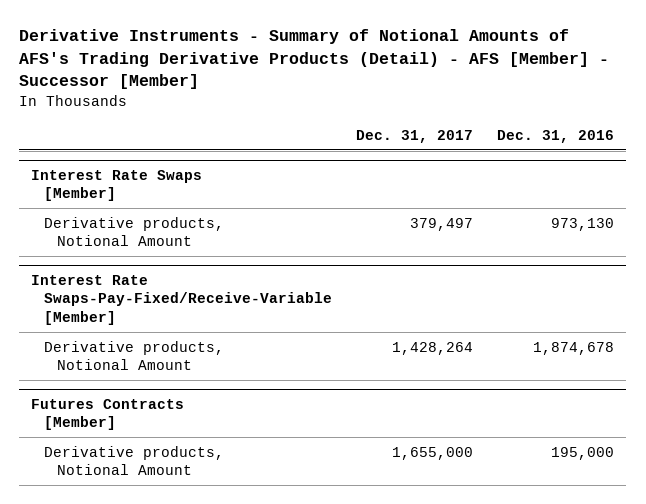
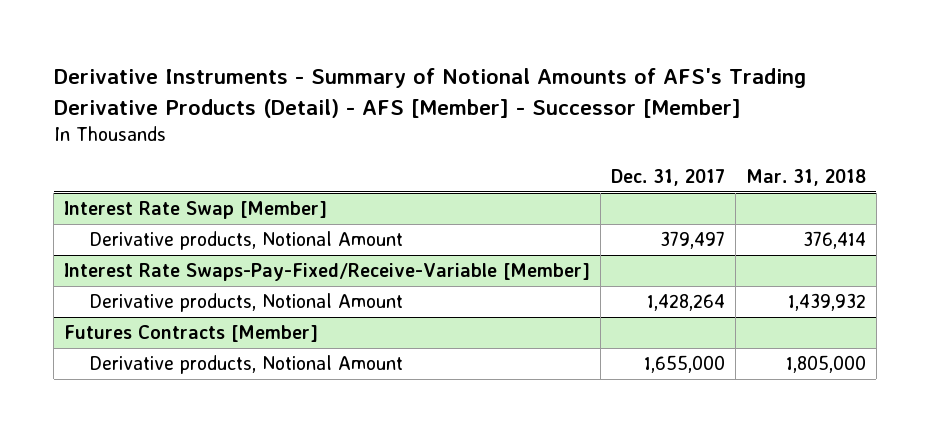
- | Dec. 31, 2017 | Dec. 31, 2016
+ | Dec. 31, 2017 | Mar. 31, 2018
- Interest Rate Swaps [Member]
+ Interest Rate Swap [Member]

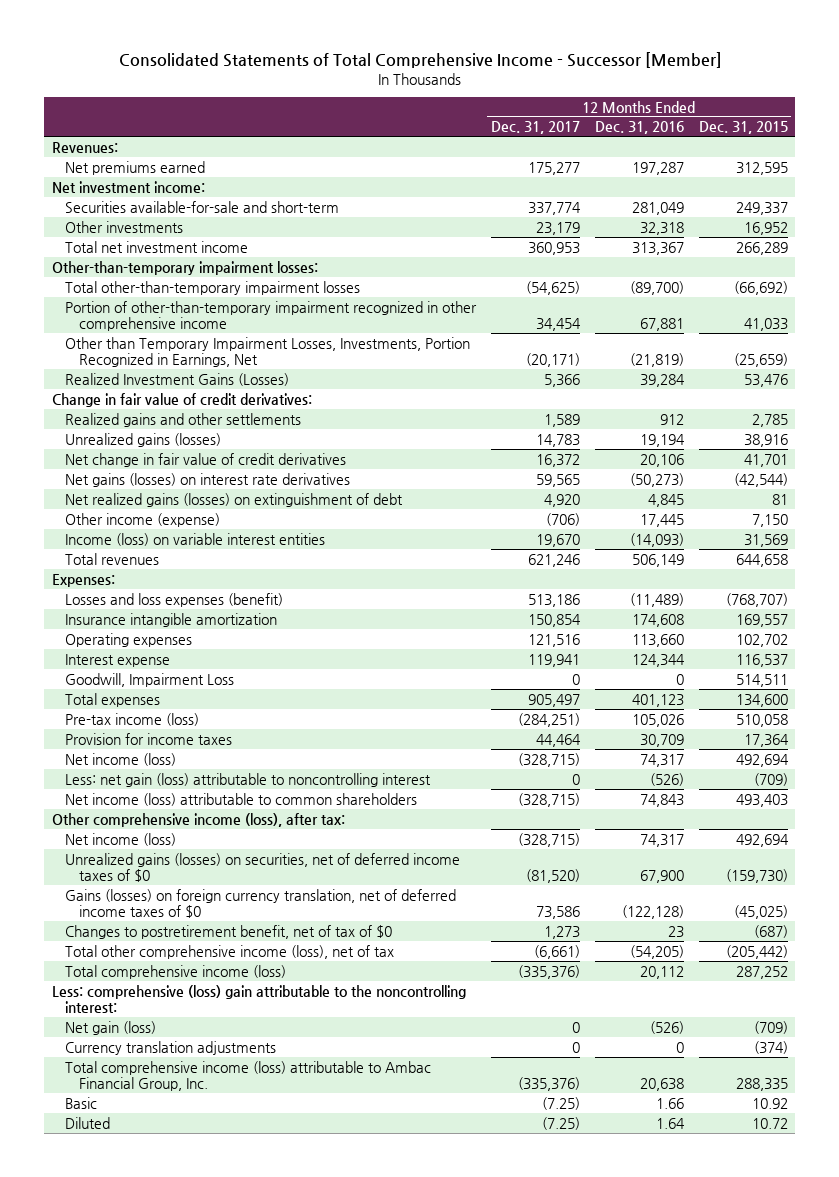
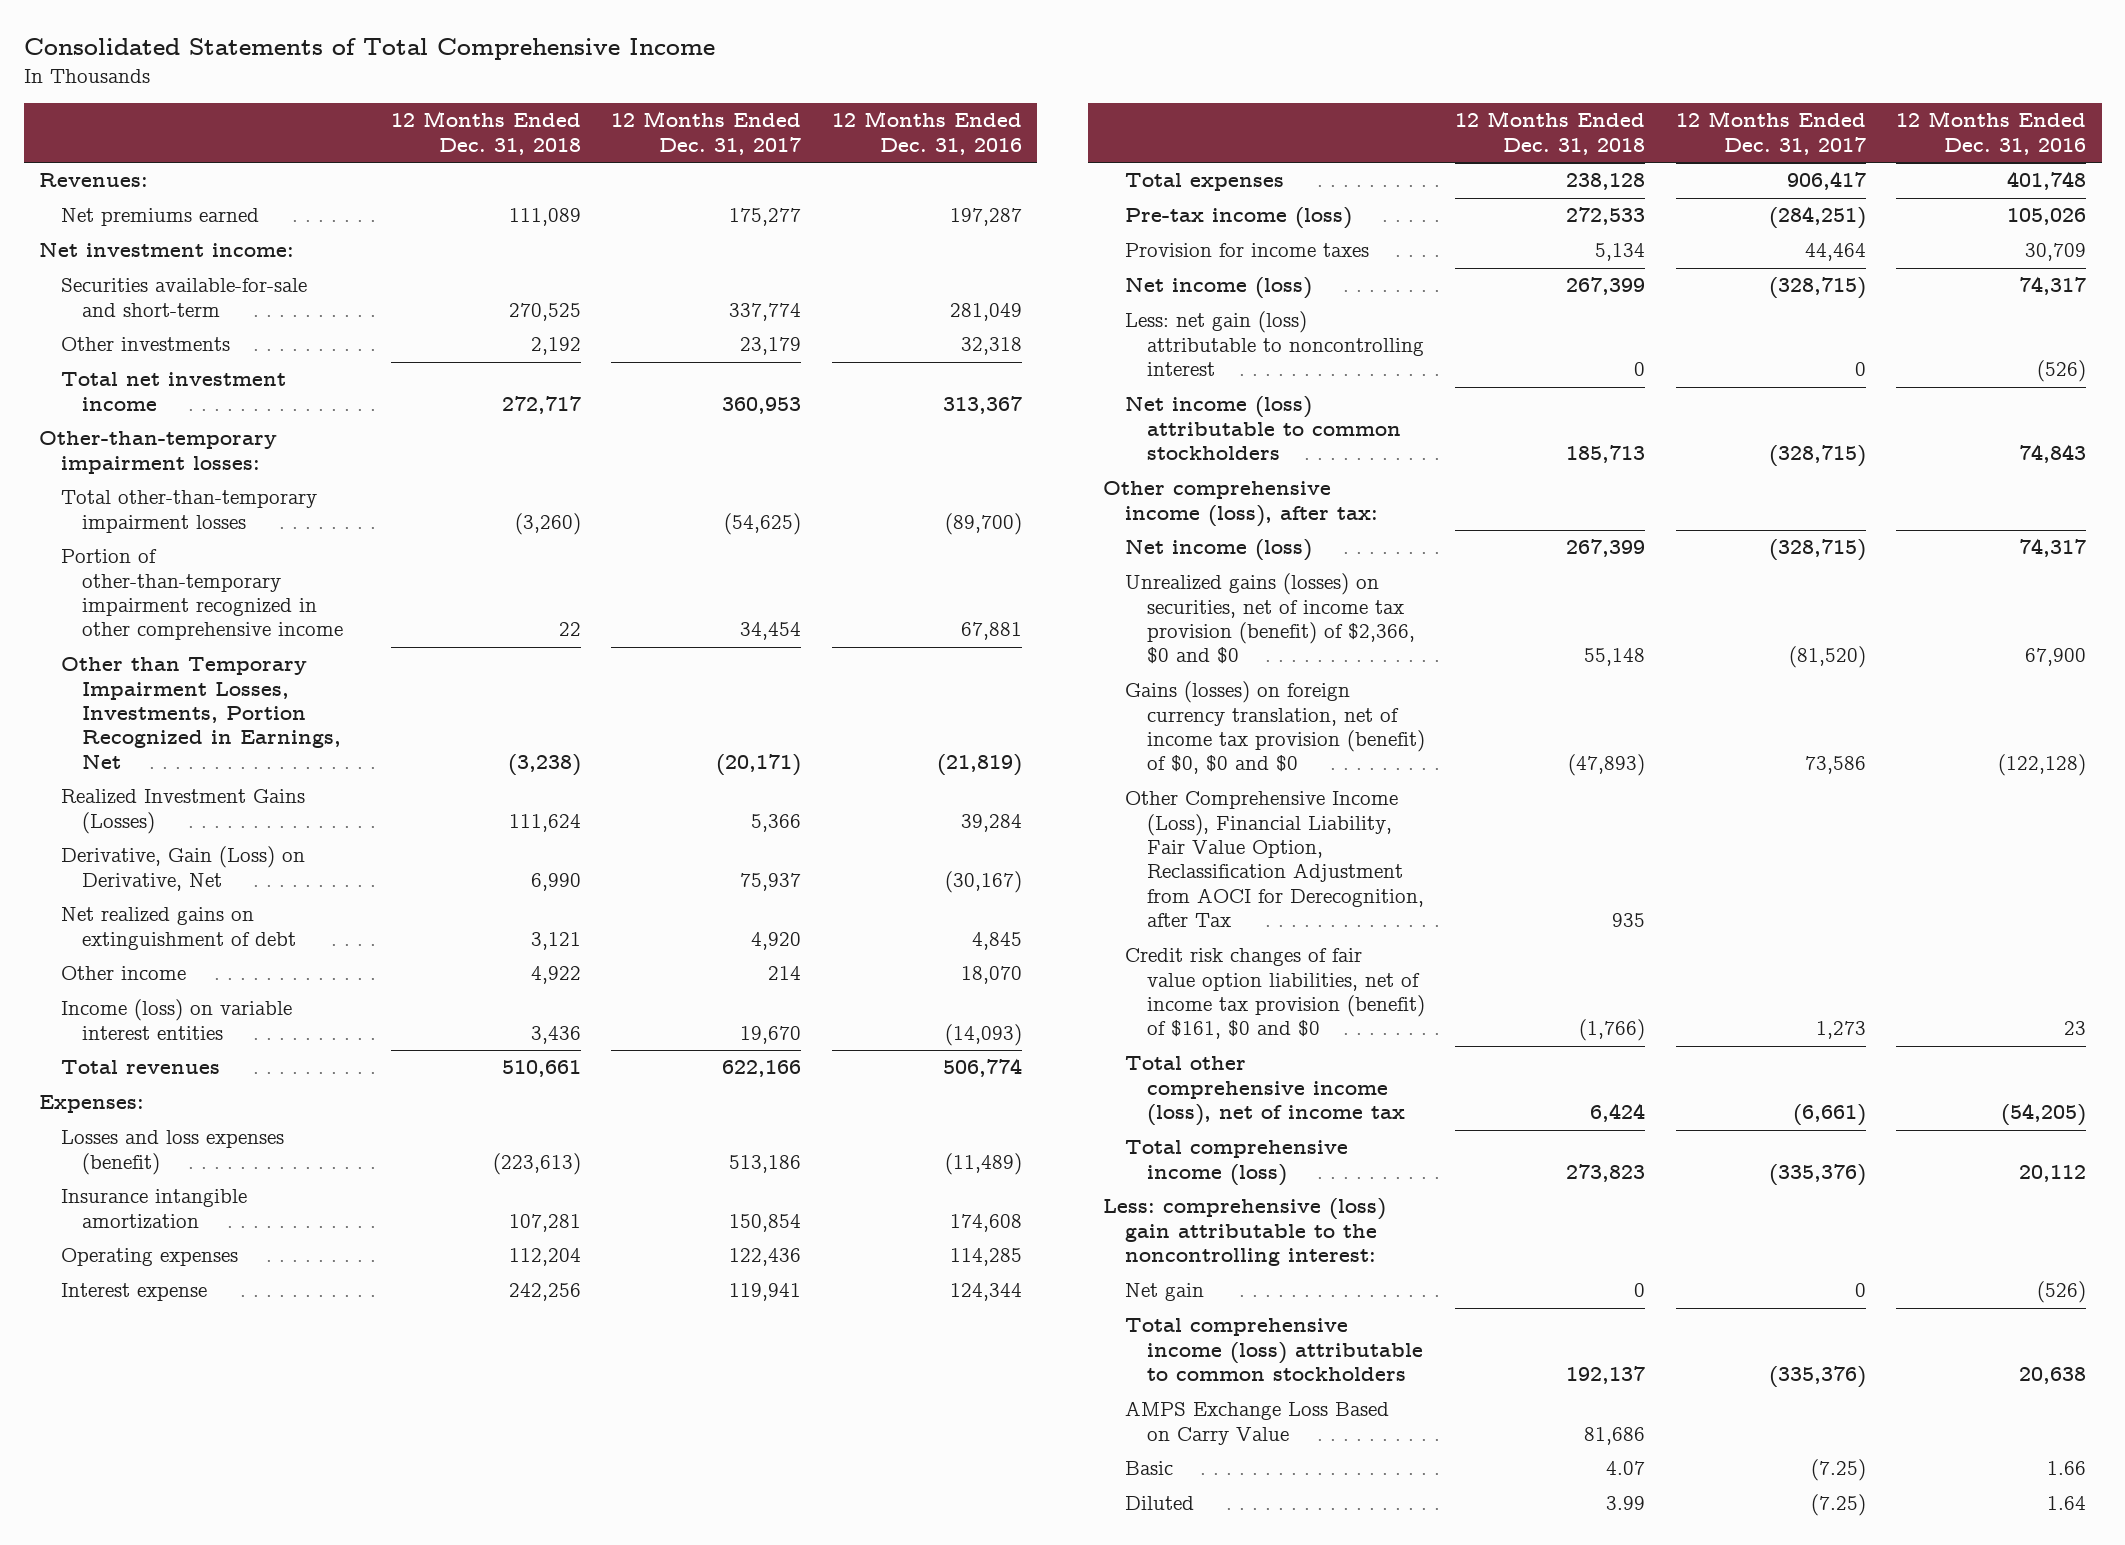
- Consolidated Statements of Total Comprehensive Income - Successor [Member]
+ Consolidated Statements of Total Comprehensive Income
- | 12 Months Ended Dec. 31, 2017 | 12 Months Ended Dec. 31, 2016 | 12 Months Ended Dec. 31, 2015
+ | 12 Months Ended Dec. 31, 2018 | 12 Months Ended Dec. 31, 2017 | 12 Months Ended Dec. 31, 2016
- Change in fair value of credit derivatives:
- Realized gains and other settlements | 1,589 | 912 | 2,785
- Unrealized gains (losses) | 14,783 | 19,194 | 38,916
- Net change in fair value of credit derivatives | 16,372 | 20,106 | 41,701
- Net gains (losses) on interest rate derivatives | 59,565 | (50,273) | (42,544)
- Net realized gains (losses) on extinguishment of debt | 4,920 | 4,845 | 81
- Other income (expense) | (706) | 17,445 | 7,150
+ Derivative, Gain (Loss) on Derivative, Net | 6,990 | 75,937 | (30,167)
+ Net realized gains on extinguishment of debt | 3,121 | 4,920 | 4,845
+ Other income | 4,922 | 214 | 18,070
- Total revenues | 621,246 | 506,149 | 644,658
+ Total revenues | 510,661 | 622,166 | 506,774
- Operating expenses | 121,516 | 113,660 | 102,702
+ Operating expenses | 112,204 | 122,436 | 114,285
- Goodwill, Impairment Loss | 0 | 0 | 514,511
- Total expenses | 905,497 | 401,123 | 134,600
+ Total expenses | 238,128 | 906,417 | 401,748
- Net income (loss) attributable to common shareholders | (328,715) | 74,843 | 493,403
+ Net income (loss) attributable to common stockholders | 185,713 | (328,715) | 74,843
- Unrealized gains (losses) on securities, net of deferred income taxes of $0 | (81,520) | 67,900 | (159,730)
- Gains (losses) on foreign currency translation, net of deferred income taxes of $0 | 73,586 | (122,128) | (45,025)
- Changes to postretirement benefit, net of tax of $0 | 1,273 | 23 | (687)
- Total other comprehensive income (loss), net of tax | (6,661) | (54,205) | (205,442)
+ Unrealized gains (losses) on securities, net of income tax provision (benefit) of $2,366, $0 and $0 | 55,148 | (81,520) | 67,900
+ Gains (losses) on foreign currency translation, net of income tax provision (benefit) of $0, $0 and $0 | (47,893) | 73,586 | (122,128)
+ Other Comprehensive Income (Loss), Financial Liability, Fair Value Option, Reclassification Adjustment from AOCI for Derecognition, after Tax | 935 | |
+ Credit risk changes of fair value option liabilities, net of income tax provision (benefit) of $161, $0 and $0 | (1,766) | 1,273 | 23
+ Total other comprehensive income (loss), net of income tax | 6,424 | (6,661) | (54,205)
- Net gain (loss) | 0 | (526) | (709)
- Currency translation adjustments | 0 | 0 | (374)
- Total comprehensive income (loss) attributable to Ambac Financial Group, Inc. | (335,376) | 20,638 | 288,335
+ Net gain | 0 | 0 | (526)
+ Total comprehensive income (loss) attributable to common stockholders | 192,137 | (335,376) | 20,638
+ AMPS Exchange Loss Based on Carry Value | 81,686 | |

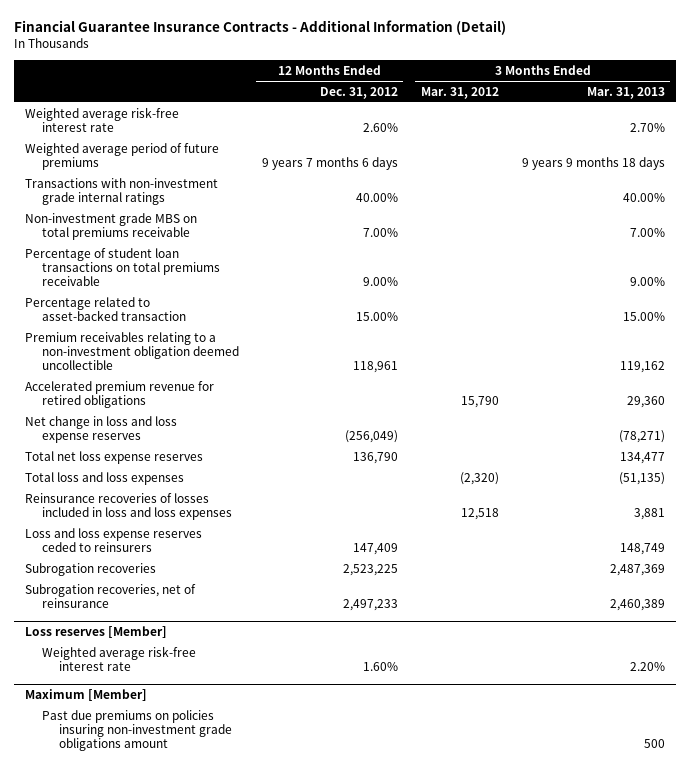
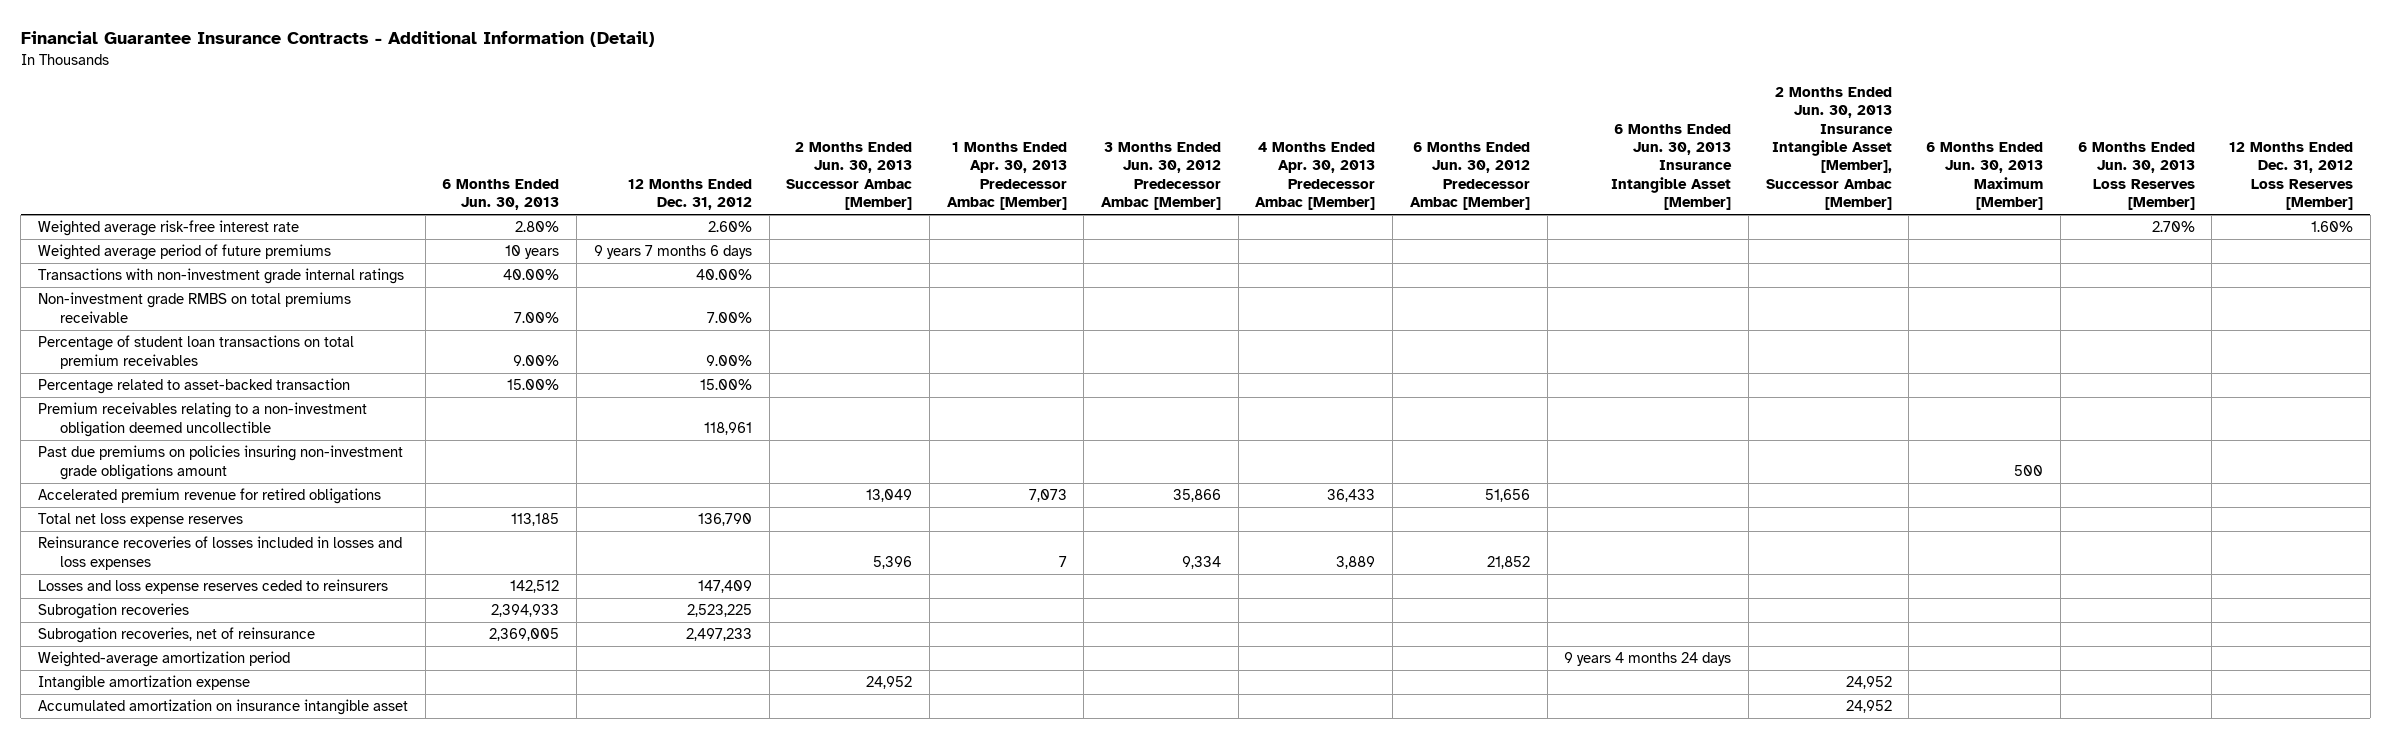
- | 12 Months Ended Dec. 31, 2012 | 3 Months Ended Mar. 31, 2012 | 3 Months Ended Mar. 31, 2013
+ | 6 Months Ended Jun. 30, 2013 | 12 Months Ended Dec. 31, 2012 | 2 Months Ended Jun. 30, 2013 Successor Ambac [Member] | 1 Months Ended Apr. 30, 2013 Predecessor Ambac [Member] | 3 Months Ended Jun. 30, 2012 Predecessor Ambac [Member] | 4 Months Ended Apr. 30, 2013 Predecessor Ambac [Member] | 6 Months Ended Jun. 30, 2012 Predecessor Ambac [Member] | 6 Months Ended Jun. 30, 2013 Insurance Intangible Asset [Member] | 2 Months Ended Jun. 30, 2013 Insurance Intangible Asset [Member], Successor Ambac [Member] | 6 Months Ended Jun. 30, 2013 Maximum [Member] | 6 Months Ended Jun. 30, 2013 Loss Reserves [Member] | 12 Months Ended Dec. 31, 2012 Loss Reserves [Member]
- Non-investment grade MBS on total premiums receivable | 7.00% | | 7.00%
- Percentage of student loan transactions on total premiums receivable | 9.00% | | 9.00%
+ Non-investment grade RMBS on total premiums receivable | 7.00% | 7.00% | | | | | | | | | |
+ Percentage of student loan transactions on total premium receivables | 9.00% | 9.00% | | | | | | | | | |
+ Past due premiums on policies insuring non-investment grade obligations amount | | | | | | | | | | 500 | |
- Net change in loss and loss expense reserves | (256,049) | | (78,271)
- Total loss and loss expenses | | (2,320) | (51,135)
- Reinsurance recoveries of losses included in loss and loss expenses | | 12,518 | 3,881
- Loss and loss expense reserves ceded to reinsurers | 147,409 | | 148,749
+ Reinsurance recoveries of losses included in losses and loss expenses | | | 5,396 | 7 | 9,334 | 3,889 | 21,852 | | | | |
+ Losses and loss expense reserves ceded to reinsurers | 142,512 | 147,409 | | | | | | | | | |
- Loss reserves [Member]
- Weighted average risk-free interest rate | 1.60% | | 2.20%
- Maximum [Member]
- Past due premiums on policies insuring non-investment grade obligations amount | | | 500
+ Weighted-average amortization period | | | | | | | | 9 years 4 months 24 days | | | |
+ Intangible amortization expense | | | 24,952 | | | | | | 24,952 | | |
+ Accumulated amortization on insurance intangible asset | | | | | | | | | 24,952 | | |

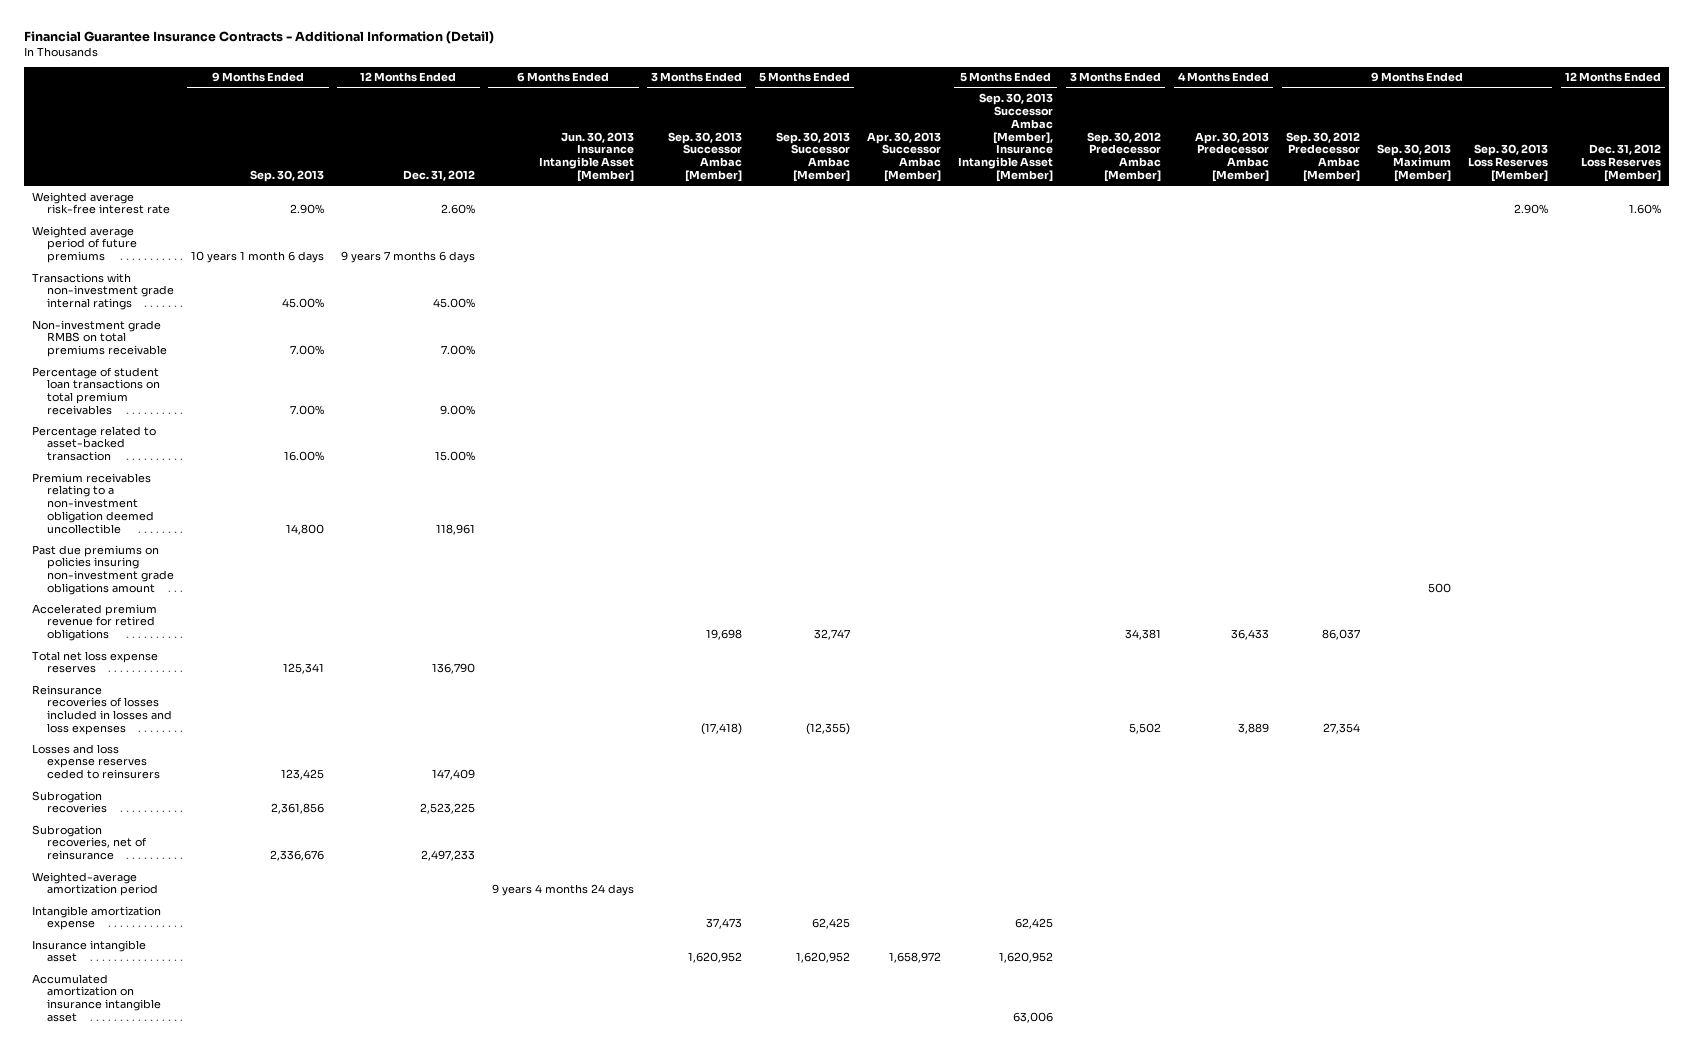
- | 6 Months Ended Jun. 30, 2013 | 12 Months Ended Dec. 31, 2012 | 2 Months Ended Jun. 30, 2013 Successor Ambac [Member] | 1 Months Ended Apr. 30, 2013 Predecessor Ambac [Member] | 3 Months Ended Jun. 30, 2012 Predecessor Ambac [Member] | 4 Months Ended Apr. 30, 2013 Predecessor Ambac [Member] | 6 Months Ended Jun. 30, 2012 Predecessor Ambac [Member] | 6 Months Ended Jun. 30, 2013 Insurance Intangible Asset [Member] | 2 Months Ended Jun. 30, 2013 Insurance Intangible Asset [Member], Successor Ambac [Member] | 6 Months Ended Jun. 30, 2013 Maximum [Member] | 6 Months Ended Jun. 30, 2013 Loss Reserves [Member] | 12 Months Ended Dec. 31, 2012 Loss Reserves [Member]
+ | 9 Months Ended Sep. 30, 2013 | 12 Months Ended Dec. 31, 2012 | 6 Months Ended Jun. 30, 2013 Insurance Intangible Asset [Member] | 3 Months Ended Sep. 30, 2013 Successor Ambac [Member] | 5 Months Ended Sep. 30, 2013 Successor Ambac [Member] | Apr. 30, 2013 Successor Ambac [Member] | 5 Months Ended Sep. 30, 2013 Successor Ambac [Member], Insurance Intangible Asset [Member] | 3 Months Ended Sep. 30, 2012 Predecessor Ambac [Member] | 4 Months Ended Apr. 30, 2013 Predecessor Ambac [Member] | 9 Months Ended Sep. 30, 2012 Predecessor Ambac [Member] | 9 Months Ended Sep. 30, 2013 Maximum [Member] | 9 Months Ended Sep. 30, 2013 Loss Reserves [Member] | 12 Months Ended Dec. 31, 2012 Loss Reserves [Member]
- Transactions with non-investment grade internal ratings | 40.00% | 40.00% | | | | | | | | | |
+ Transactions with non-investment grade internal ratings | 45.00% | 45.00% | | | | | | | | | | |
+ Insurance intangible asset | | | | 1,620,952 | 1,620,952 | 1,658,972 | 1,620,952 | | | | | |

